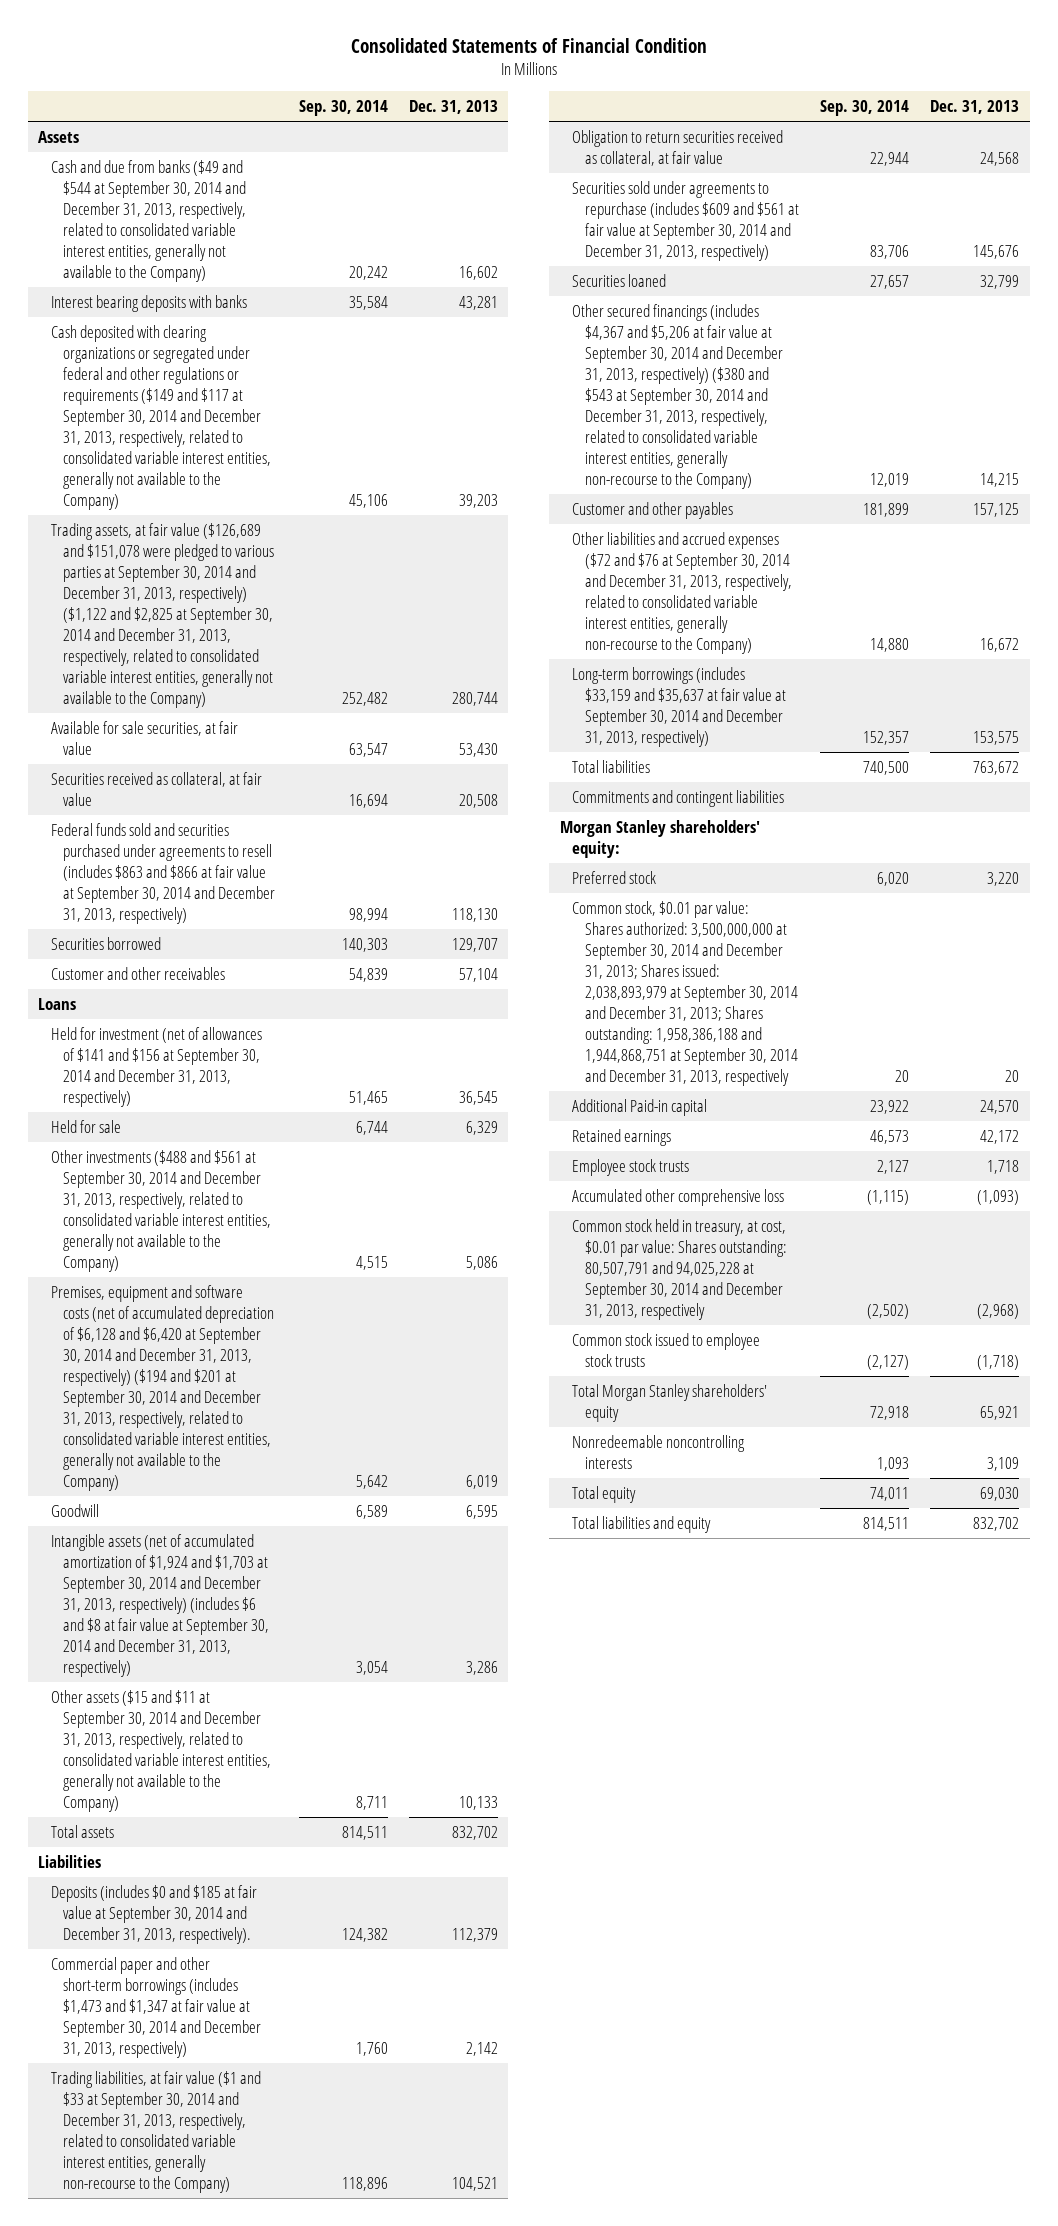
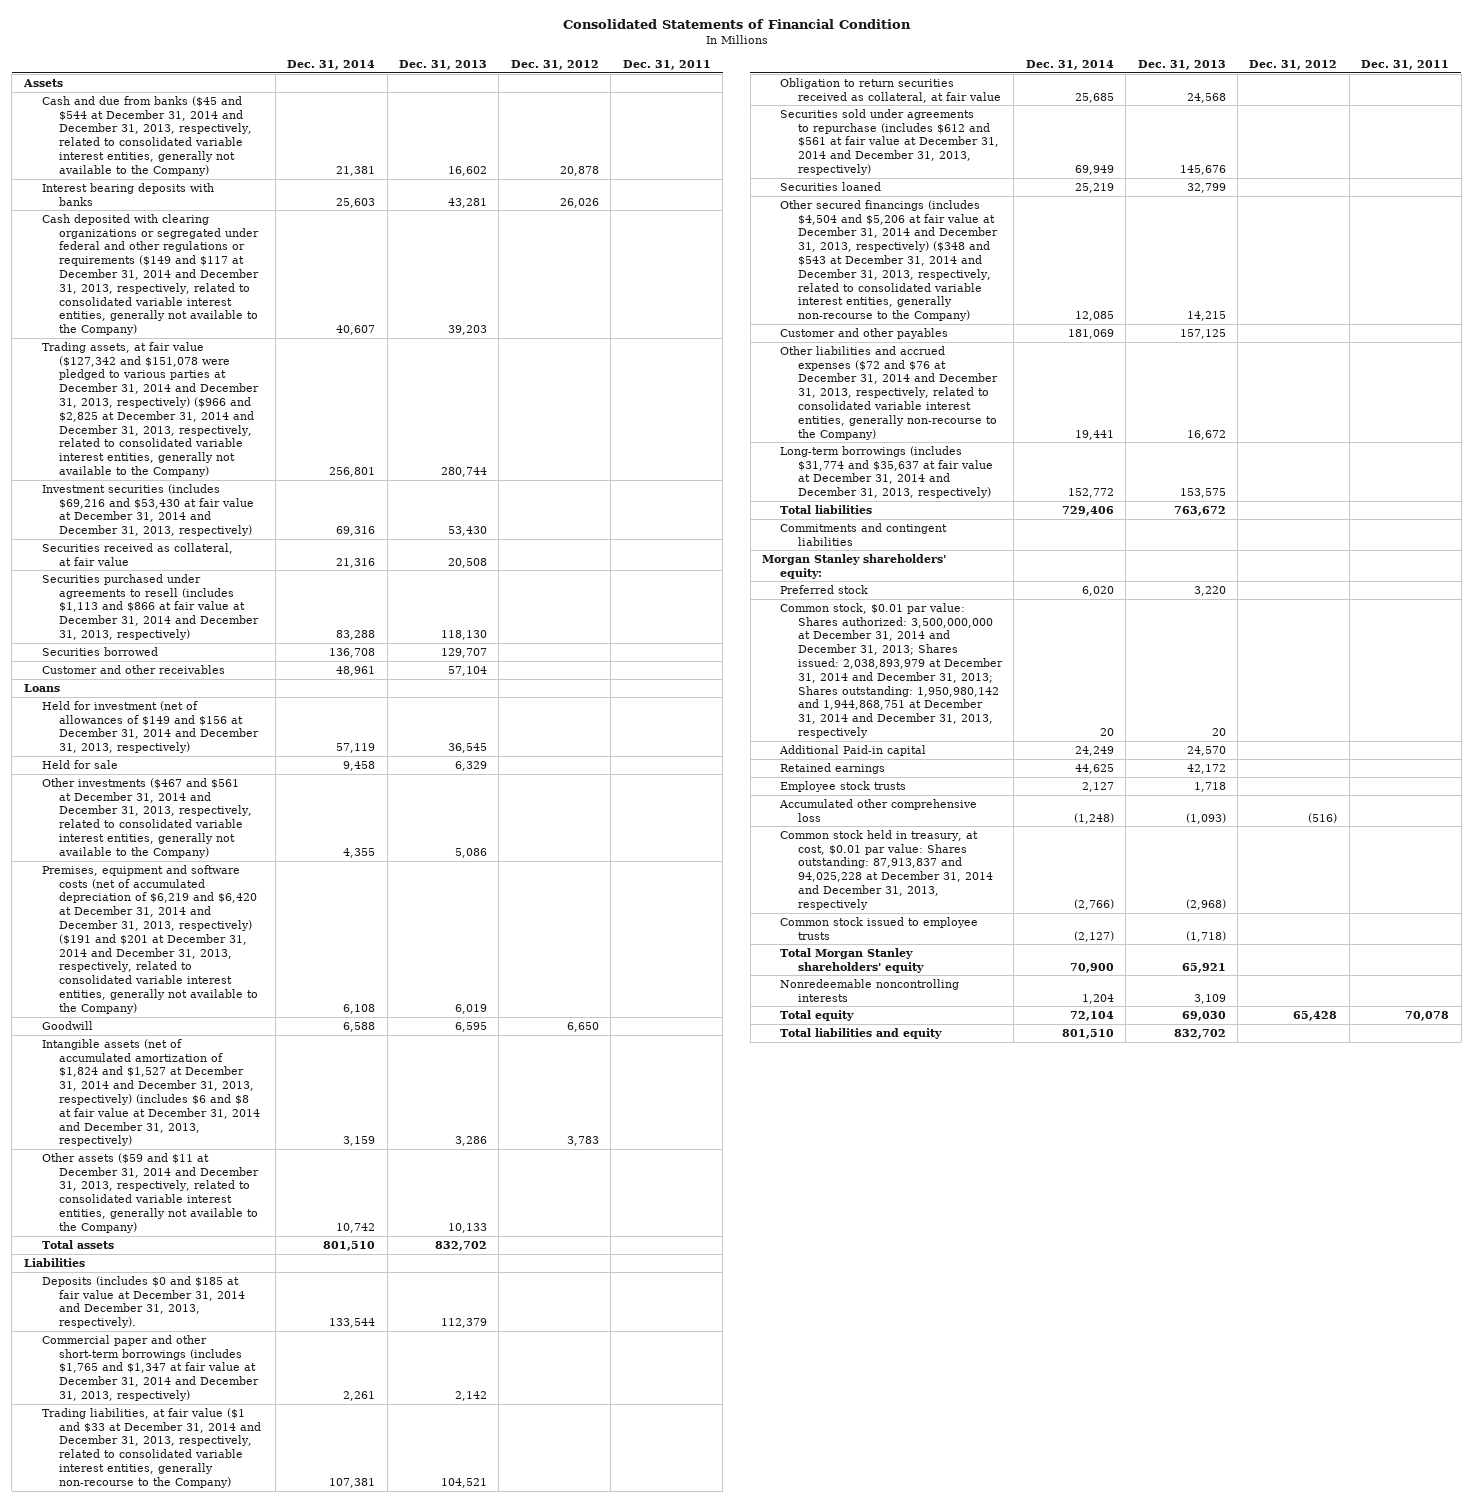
- | Sep. 30, 2014 | Dec. 31, 2013
+ | Dec. 31, 2014 | Dec. 31, 2013 | Dec. 31, 2012 | Dec. 31, 2011
- Cash and due from banks ($49 and $544 at September 30, 2014 and December 31, 2013, respectively, related to consolidated variable interest entities, generally not available to the Company) | 20,242 | 16,602
+ Cash and due from banks ($45 and $544 at December 31, 2014 and December 31, 2013, respectively, related to consolidated variable interest entities, generally not available to the Company) | 21,381 | 16,602 | 20,878 |
- Cash deposited with clearing organizations or segregated under federal and other regulations or requirements ($149 and $117 at September 30, 2014 and December 31, 2013, respectively, related to consolidated variable interest entities, generally not available to the Company) | 45,106 | 39,203
- Trading assets, at fair value ($126,689 and $151,078 were pledged to various parties at September 30, 2014 and December 31, 2013, respectively) ($1,122 and $2,825 at September 30, 2014 and December 31, 2013, respectively, related to consolidated variable interest entities, generally not available to the Company) | 252,482 | 280,744
- Available for sale securities, at fair value | 63,547 | 53,430
+ Cash deposited with clearing organizations or segregated under federal and other regulations or requirements ($149 and $117 at December 31, 2014 and December 31, 2013, respectively, related to consolidated variable interest entities, generally not available to the Company) | 40,607 | 39,203 | |
+ Trading assets, at fair value ($127,342 and $151,078 were pledged to various parties at December 31, 2014 and December 31, 2013, respectively) ($966 and $2,825 at December 31, 2014 and December 31, 2013, respectively, related to consolidated variable interest entities, generally not available to the Company) | 256,801 | 280,744 | |
+ Investment securities (includes $69,216 and $53,430 at fair value at December 31, 2014 and December 31, 2013, respectively) | 69,316 | 53,430 | |
- Federal funds sold and securities purchased under agreements to resell (includes $863 and $866 at fair value at September 30, 2014 and December 31, 2013, respectively) | 98,994 | 118,130
+ Securities purchased under agreements to resell (includes $1,113 and $866 at fair value at December 31, 2014 and December 31, 2013, respectively) | 83,288 | 118,130 | |
- Held for investment (net of allowances of $141 and $156 at September 30, 2014 and December 31, 2013, respectively) | 51,465 | 36,545
+ Held for investment (net of allowances of $149 and $156 at December 31, 2014 and December 31, 2013, respectively) | 57,119 | 36,545 | |
- Other investments ($488 and $561 at September 30, 2014 and December 31, 2013, respectively, related to consolidated variable interest entities, generally not available to the Company) | 4,515 | 5,086
- Premises, equipment and software costs (net of accumulated depreciation of $6,128 and $6,420 at September 30, 2014 and December 31, 2013, respectively) ($194 and $201 at September 30, 2014 and December 31, 2013, respectively, related to consolidated variable interest entities, generally not available to the Company) | 5,642 | 6,019
+ Other investments ($467 and $561 at December 31, 2014 and December 31, 2013, respectively, related to consolidated variable interest entities, generally not available to the Company) | 4,355 | 5,086 | |
+ Premises, equipment and software costs (net of accumulated depreciation of $6,219 and $6,420 at December 31, 2014 and December 31, 2013, respectively) ($191 and $201 at December 31, 2014 and December 31, 2013, respectively, related to consolidated variable interest entities, generally not available to the Company) | 6,108 | 6,019 | |
- Intangible assets (net of accumulated amortization of $1,924 and $1,703 at September 30, 2014 and December 31, 2013, respectively) (includes $6 and $8 at fair value at September 30, 2014 and December 31, 2013, respectively) | 3,054 | 3,286
- Other assets ($15 and $11 at September 30, 2014 and December 31, 2013, respectively, related to consolidated variable interest entities, generally not available to the Company) | 8,711 | 10,133
+ Intangible assets (net of accumulated amortization of $1,824 and $1,527 at December 31, 2014 and December 31, 2013, respectively) (includes $6 and $8 at fair value at December 31, 2014 and December 31, 2013, respectively) | 3,159 | 3,286 | 3,783 |
+ Other assets ($59 and $11 at December 31, 2014 and December 31, 2013, respectively, related to consolidated variable interest entities, generally not available to the Company) | 10,742 | 10,133 | |
- Deposits (includes $0 and $185 at fair value at September 30, 2014 and December 31, 2013, respectively). | 124,382 | 112,379
- Commercial paper and other short-term borrowings (includes $1,473 and $1,347 at fair value at September 30, 2014 and December 31, 2013, respectively) | 1,760 | 2,142
- Trading liabilities, at fair value ($1 and $33 at September 30, 2014 and December 31, 2013, respectively, related to consolidated variable interest entities, generally non-recourse to the Company) | 118,896 | 104,521
+ Deposits (includes $0 and $185 at fair value at December 31, 2014 and December 31, 2013, respectively). | 133,544 | 112,379 | |
+ Commercial paper and other short-term borrowings (includes $1,765 and $1,347 at fair value at December 31, 2014 and December 31, 2013, respectively) | 2,261 | 2,142 | |
+ Trading liabilities, at fair value ($1 and $33 at December 31, 2014 and December 31, 2013, respectively, related to consolidated variable interest entities, generally non-recourse to the Company) | 107,381 | 104,521 | |
- Securities sold under agreements to repurchase (includes $609 and $561 at fair value at September 30, 2014 and December 31, 2013, respectively) | 83,706 | 145,676
+ Securities sold under agreements to repurchase (includes $612 and $561 at fair value at December 31, 2014 and December 31, 2013, respectively) | 69,949 | 145,676 | |
- Other secured financings (includes $4,367 and $5,206 at fair value at September 30, 2014 and December 31, 2013, respectively) ($380 and $543 at September 30, 2014 and December 31, 2013, respectively, related to consolidated variable interest entities, generally non-recourse to the Company) | 12,019 | 14,215
+ Other secured financings (includes $4,504 and $5,206 at fair value at December 31, 2014 and December 31, 2013, respectively) ($348 and $543 at December 31, 2014 and December 31, 2013, respectively, related to consolidated variable interest entities, generally non-recourse to the Company) | 12,085 | 14,215 | |
- Other liabilities and accrued expenses ($72 and $76 at September 30, 2014 and December 31, 2013, respectively, related to consolidated variable interest entities, generally non-recourse to the Company) | 14,880 | 16,672
- Long-term borrowings (includes $33,159 and $35,637 at fair value at September 30, 2014 and December 31, 2013, respectively) | 152,357 | 153,575
+ Other liabilities and accrued expenses ($72 and $76 at December 31, 2014 and December 31, 2013, respectively, related to consolidated variable interest entities, generally non-recourse to the Company) | 19,441 | 16,672 | |
+ Long-term borrowings (includes $31,774 and $35,637 at fair value at December 31, 2014 and December 31, 2013, respectively) | 152,772 | 153,575 | |
- Common stock, $0.01 par value: Shares authorized: 3,500,000,000 at September 30, 2014 and December 31, 2013; Shares issued: 2,038,893,979 at September 30, 2014 and December 31, 2013; Shares outstanding: 1,958,386,188 and 1,944,868,751 at September 30, 2014 and December 31, 2013, respectively | 20 | 20
+ Common stock, $0.01 par value: Shares authorized: 3,500,000,000 at December 31, 2014 and December 31, 2013; Shares issued: 2,038,893,979 at December 31, 2014 and December 31, 2013; Shares outstanding: 1,950,980,142 and 1,944,868,751 at December 31, 2014 and December 31, 2013, respectively | 20 | 20 | |
- Common stock held in treasury, at cost, $0.01 par value: Shares outstanding: 80,507,791 and 94,025,228 at September 30, 2014 and December 31, 2013, respectively | (2,502) | (2,968)
- Common stock issued to employee stock trusts | (2,127) | (1,718)
+ Common stock held in treasury, at cost, $0.01 par value: Shares outstanding: 87,913,837 and 94,025,228 at December 31, 2014 and December 31, 2013, respectively | (2,766) | (2,968) | |
+ Common stock issued to employee trusts | (2,127) | (1,718) | |

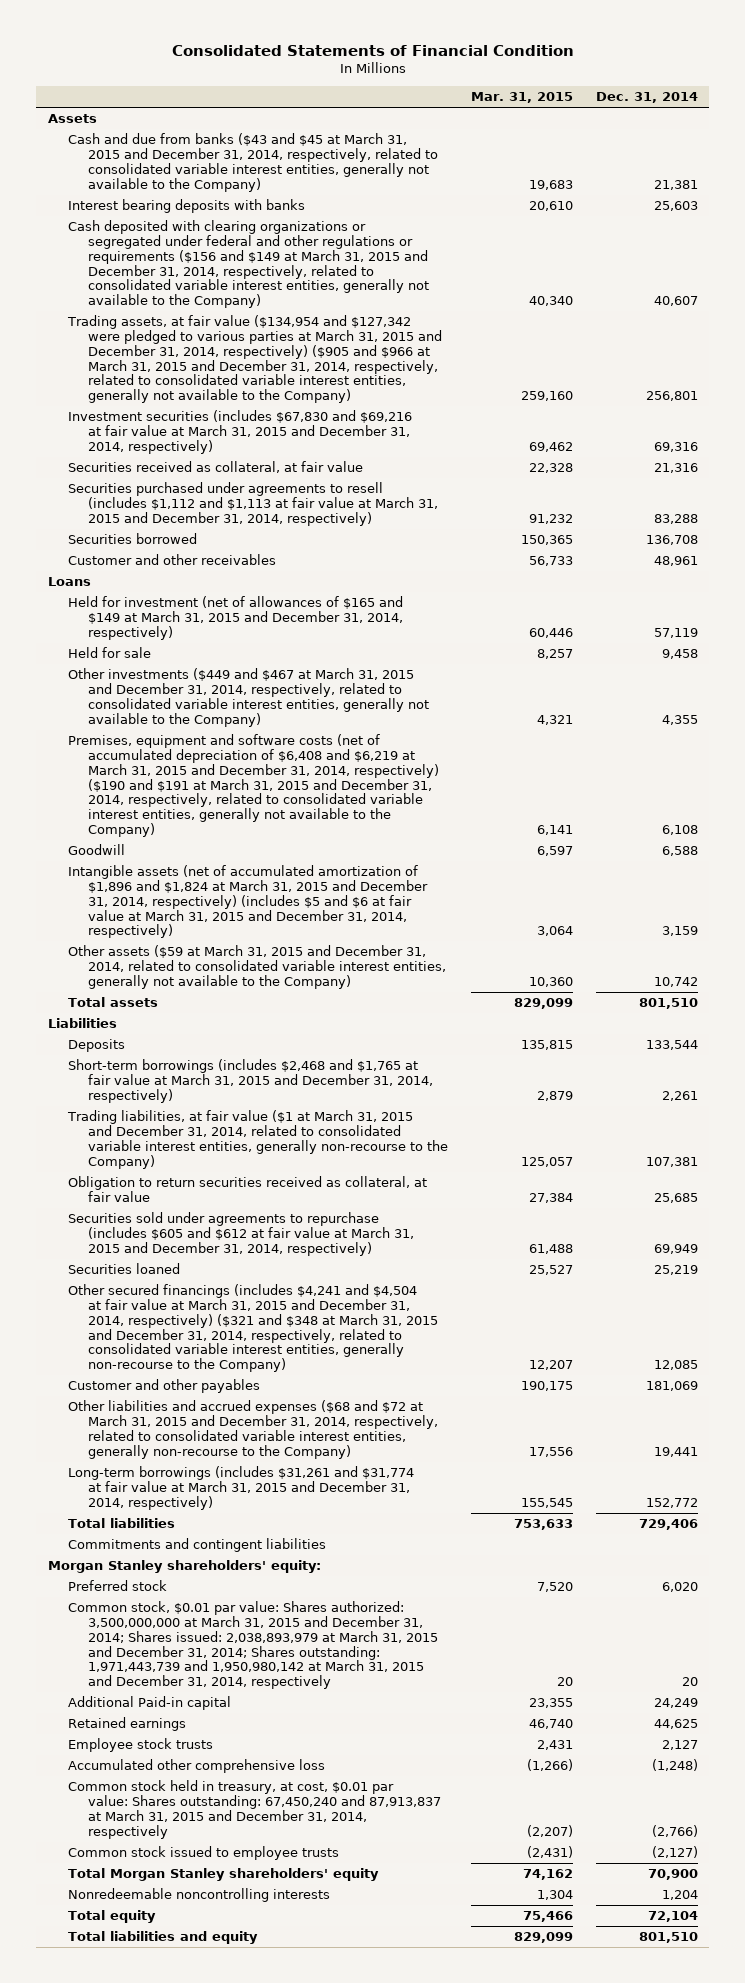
- | Dec. 31, 2014 | Dec. 31, 2013 | Dec. 31, 2012 | Dec. 31, 2011
+ | Mar. 31, 2015 | Dec. 31, 2014
- Cash and due from banks ($45 and $544 at December 31, 2014 and December 31, 2013, respectively, related to consolidated variable interest entities, generally not available to the Company) | 21,381 | 16,602 | 20,878 |
+ Cash and due from banks ($43 and $45 at March 31, 2015 and December 31, 2014, respectively, related to consolidated variable interest entities, generally not available to the Company) | 19,683 | 21,381
- Cash deposited with clearing organizations or segregated under federal and other regulations or requirements ($149 and $117 at December 31, 2014 and December 31, 2013, respectively, related to consolidated variable interest entities, generally not available to the Company) | 40,607 | 39,203 | |
- Trading assets, at fair value ($127,342 and $151,078 were pledged to various parties at December 31, 2014 and December 31, 2013, respectively) ($966 and $2,825 at December 31, 2014 and December 31, 2013, respectively, related to consolidated variable interest entities, generally not available to the Company) | 256,801 | 280,744 | |
- Investment securities (includes $69,216 and $53,430 at fair value at December 31, 2014 and December 31, 2013, respectively) | 69,316 | 53,430 | |
+ Cash deposited with clearing organizations or segregated under federal and other regulations or requirements ($156 and $149 at March 31, 2015 and December 31, 2014, respectively, related to consolidated variable interest entities, generally not available to the Company) | 40,340 | 40,607
+ Trading assets, at fair value ($134,954 and $127,342 were pledged to various parties at March 31, 2015 and December 31, 2014, respectively) ($905 and $966 at March 31, 2015 and December 31, 2014, respectively, related to consolidated variable interest entities, generally not available to the Company) | 259,160 | 256,801
+ Investment securities (includes $67,830 and $69,216 at fair value at March 31, 2015 and December 31, 2014, respectively) | 69,462 | 69,316
- Securities purchased under agreements to resell (includes $1,113 and $866 at fair value at December 31, 2014 and December 31, 2013, respectively) | 83,288 | 118,130 | |
+ Securities purchased under agreements to resell (includes $1,112 and $1,113 at fair value at March 31, 2015 and December 31, 2014, respectively) | 91,232 | 83,288
- Held for investment (net of allowances of $149 and $156 at December 31, 2014 and December 31, 2013, respectively) | 57,119 | 36,545 | |
+ Held for investment (net of allowances of $165 and $149 at March 31, 2015 and December 31, 2014, respectively) | 60,446 | 57,119
- Other investments ($467 and $561 at December 31, 2014 and December 31, 2013, respectively, related to consolidated variable interest entities, generally not available to the Company) | 4,355 | 5,086 | |
- Premises, equipment and software costs (net of accumulated depreciation of $6,219 and $6,420 at December 31, 2014 and December 31, 2013, respectively) ($191 and $201 at December 31, 2014 and December 31, 2013, respectively, related to consolidated variable interest entities, generally not available to the Company) | 6,108 | 6,019 | |
+ Other investments ($449 and $467 at March 31, 2015 and December 31, 2014, respectively, related to consolidated variable interest entities, generally not available to the Company) | 4,321 | 4,355
+ Premises, equipment and software costs (net of accumulated depreciation of $6,408 and $6,219 at March 31, 2015 and December 31, 2014, respectively) ($190 and $191 at March 31, 2015 and December 31, 2014, respectively, related to consolidated variable interest entities, generally not available to the Company) | 6,141 | 6,108
- Intangible assets (net of accumulated amortization of $1,824 and $1,527 at December 31, 2014 and December 31, 2013, respectively) (includes $6 and $8 at fair value at December 31, 2014 and December 31, 2013, respectively) | 3,159 | 3,286 | 3,783 |
- Other assets ($59 and $11 at December 31, 2014 and December 31, 2013, respectively, related to consolidated variable interest entities, generally not available to the Company) | 10,742 | 10,133 | |
+ Intangible assets (net of accumulated amortization of $1,896 and $1,824 at March 31, 2015 and December 31, 2014, respectively) (includes $5 and $6 at fair value at March 31, 2015 and December 31, 2014, respectively) | 3,064 | 3,159
+ Other assets ($59 at March 31, 2015 and December 31, 2014, related to consolidated variable interest entities, generally not available to the Company) | 10,360 | 10,742
- Deposits (includes $0 and $185 at fair value at December 31, 2014 and December 31, 2013, respectively). | 133,544 | 112,379 | |
- Commercial paper and other short-term borrowings (includes $1,765 and $1,347 at fair value at December 31, 2014 and December 31, 2013, respectively) | 2,261 | 2,142 | |
- Trading liabilities, at fair value ($1 and $33 at December 31, 2014 and December 31, 2013, respectively, related to consolidated variable interest entities, generally non-recourse to the Company) | 107,381 | 104,521 | |
+ Deposits | 135,815 | 133,544
+ Short-term borrowings (includes $2,468 and $1,765 at fair value at March 31, 2015 and December 31, 2014, respectively) | 2,879 | 2,261
+ Trading liabilities, at fair value ($1 at March 31, 2015 and December 31, 2014, related to consolidated variable interest entities, generally non-recourse to the Company) | 125,057 | 107,381
- Securities sold under agreements to repurchase (includes $612 and $561 at fair value at December 31, 2014 and December 31, 2013, respectively) | 69,949 | 145,676 | |
+ Securities sold under agreements to repurchase (includes $605 and $612 at fair value at March 31, 2015 and December 31, 2014, respectively) | 61,488 | 69,949
- Other secured financings (includes $4,504 and $5,206 at fair value at December 31, 2014 and December 31, 2013, respectively) ($348 and $543 at December 31, 2014 and December 31, 2013, respectively, related to consolidated variable interest entities, generally non-recourse to the Company) | 12,085 | 14,215 | |
+ Other secured financings (includes $4,241 and $4,504 at fair value at March 31, 2015 and December 31, 2014, respectively) ($321 and $348 at March 31, 2015 and December 31, 2014, respectively, related to consolidated variable interest entities, generally non-recourse to the Company) | 12,207 | 12,085
- Other liabilities and accrued expenses ($72 and $76 at December 31, 2014 and December 31, 2013, respectively, related to consolidated variable interest entities, generally non-recourse to the Company) | 19,441 | 16,672 | |
- Long-term borrowings (includes $31,774 and $35,637 at fair value at December 31, 2014 and December 31, 2013, respectively) | 152,772 | 153,575 | |
+ Other liabilities and accrued expenses ($68 and $72 at March 31, 2015 and December 31, 2014, respectively, related to consolidated variable interest entities, generally non-recourse to the Company) | 17,556 | 19,441
+ Long-term borrowings (includes $31,261 and $31,774 at fair value at March 31, 2015 and December 31, 2014, respectively) | 155,545 | 152,772
- Common stock, $0.01 par value: Shares authorized: 3,500,000,000 at December 31, 2014 and December 31, 2013; Shares issued: 2,038,893,979 at December 31, 2014 and December 31, 2013; Shares outstanding: 1,950,980,142 and 1,944,868,751 at December 31, 2014 and December 31, 2013, respectively | 20 | 20 | |
+ Common stock, $0.01 par value: Shares authorized: 3,500,000,000 at March 31, 2015 and December 31, 2014; Shares issued: 2,038,893,979 at March 31, 2015 and December 31, 2014; Shares outstanding: 1,971,443,739 and 1,950,980,142 at March 31, 2015 and December 31, 2014, respectively | 20 | 20
- Common stock held in treasury, at cost, $0.01 par value: Shares outstanding: 87,913,837 and 94,025,228 at December 31, 2014 and December 31, 2013, respectively | (2,766) | (2,968) | |
+ Common stock held in treasury, at cost, $0.01 par value: Shares outstanding: 67,450,240 and 87,913,837 at March 31, 2015 and December 31, 2014, respectively | (2,207) | (2,766)

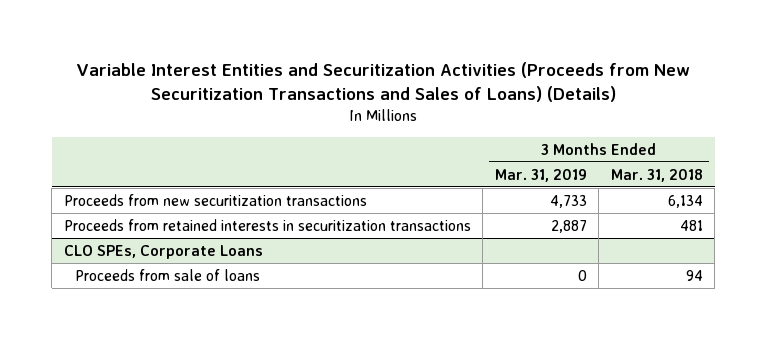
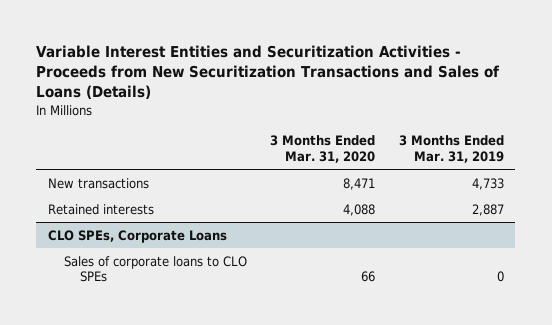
- Variable Interest Entities and Securitization Activities (Proceeds from New Securitization Transactions and Sales of Loans) (Details)
+ Variable Interest Entities and Securitization Activities - Proceeds from New Securitization Transactions and Sales of Loans (Details)
- | 3 Months Ended Mar. 31, 2019 | 3 Months Ended Mar. 31, 2018
+ | 3 Months Ended Mar. 31, 2020 | 3 Months Ended Mar. 31, 2019
- Proceeds from new securitization transactions | 4,733 | 6,134
- Proceeds from retained interests in securitization transactions | 2,887 | 481
+ New transactions | 8,471 | 4,733
+ Retained interests | 4,088 | 2,887
@ CLO SPEs, Corporate Loans
- Proceeds from sale of loans | 0 | 94
+ Sales of corporate loans to CLO SPEs | 66 | 0

